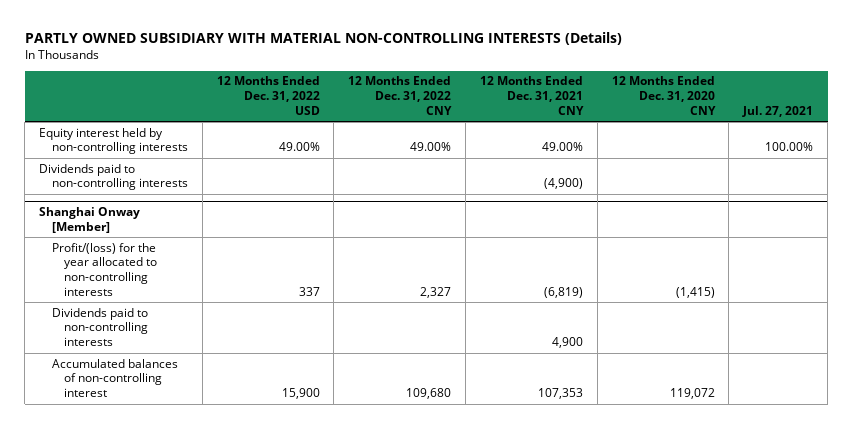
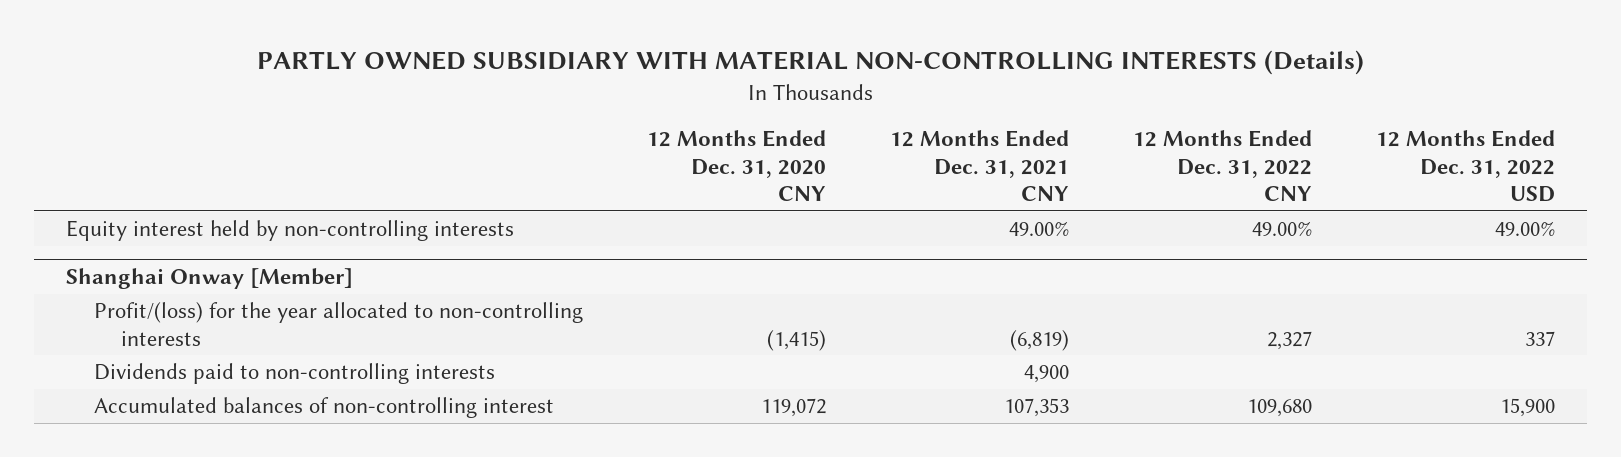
- | 12 Months Ended Dec. 31, 2022 USD | 12 Months Ended Dec. 31, 2022 CNY | 12 Months Ended Dec. 31, 2021 CNY | 12 Months Ended Dec. 31, 2020 CNY | Jul. 27, 2021
+ | 12 Months Ended Dec. 31, 2020 CNY | 12 Months Ended Dec. 31, 2021 CNY | 12 Months Ended Dec. 31, 2022 CNY | 12 Months Ended Dec. 31, 2022 USD
- Dividends paid to non-controlling interests | | | (4,900) | |

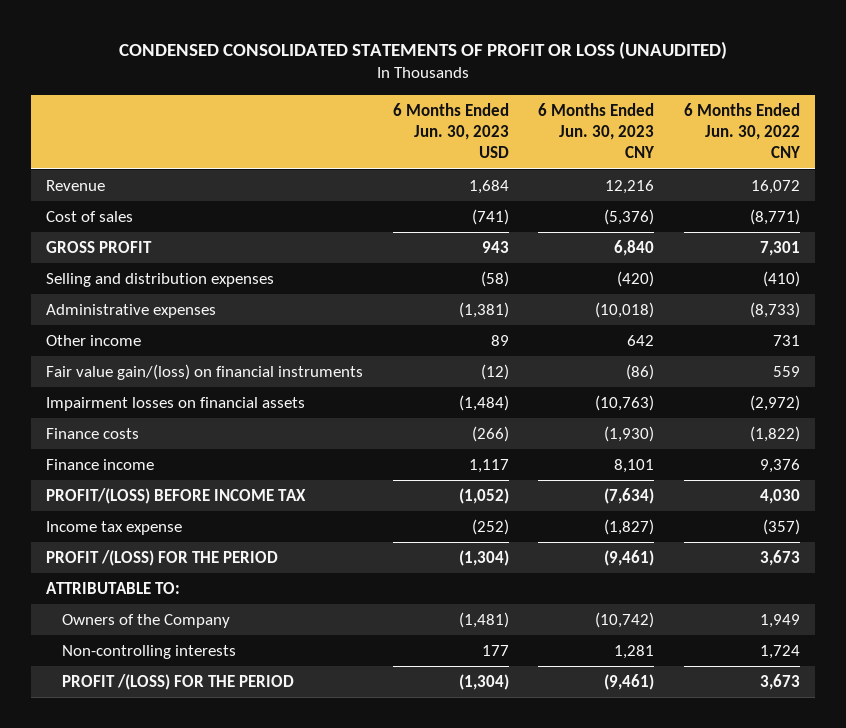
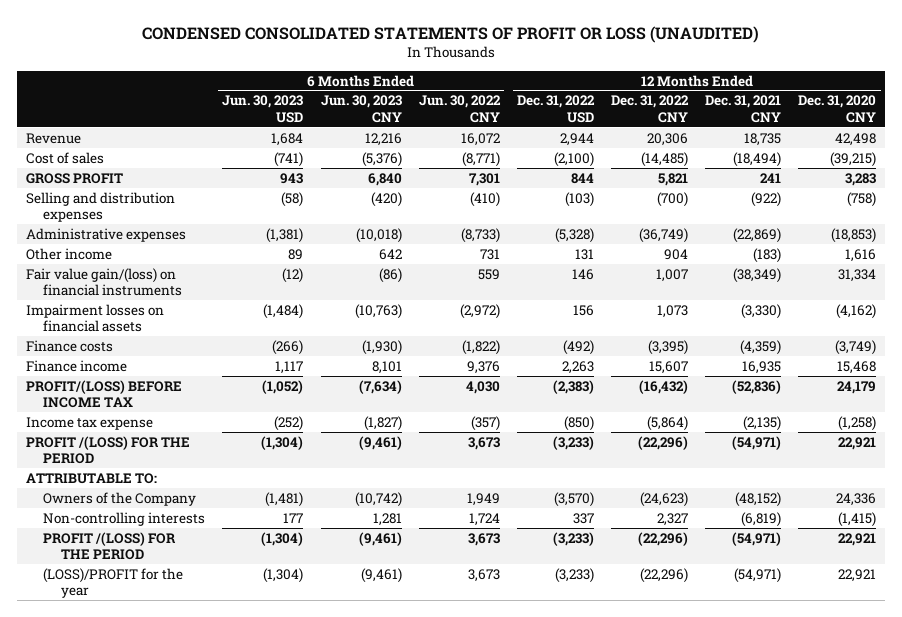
- | 6 Months Ended Jun. 30, 2023 USD | 6 Months Ended Jun. 30, 2023 CNY | 6 Months Ended Jun. 30, 2022 CNY
+ | 6 Months Ended Jun. 30, 2023 USD | 6 Months Ended Jun. 30, 2023 CNY | 6 Months Ended Jun. 30, 2022 CNY | 12 Months Ended Dec. 31, 2022 USD | 12 Months Ended Dec. 31, 2022 CNY | 12 Months Ended Dec. 31, 2021 CNY | 12 Months Ended Dec. 31, 2020 CNY
+ (LOSS)/PROFIT for the year | (1,304) | (9,461) | 3,673 | (3,233) | (22,296) | (54,971) | 22,921

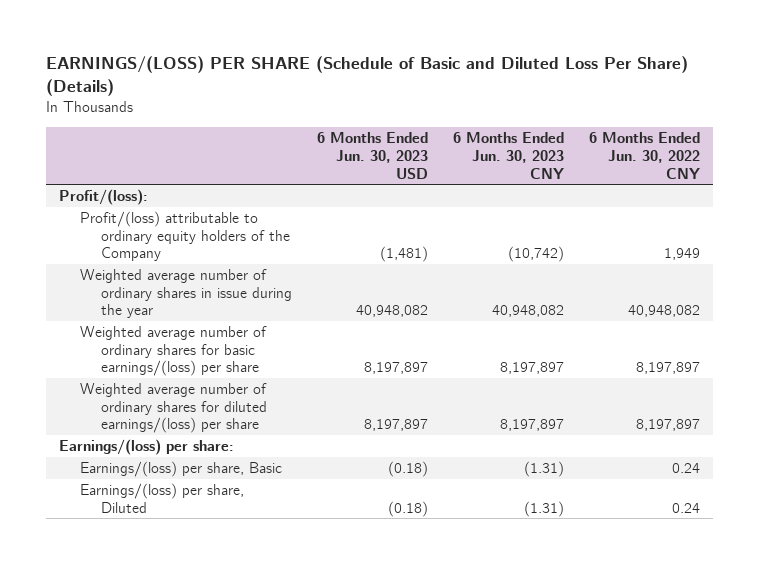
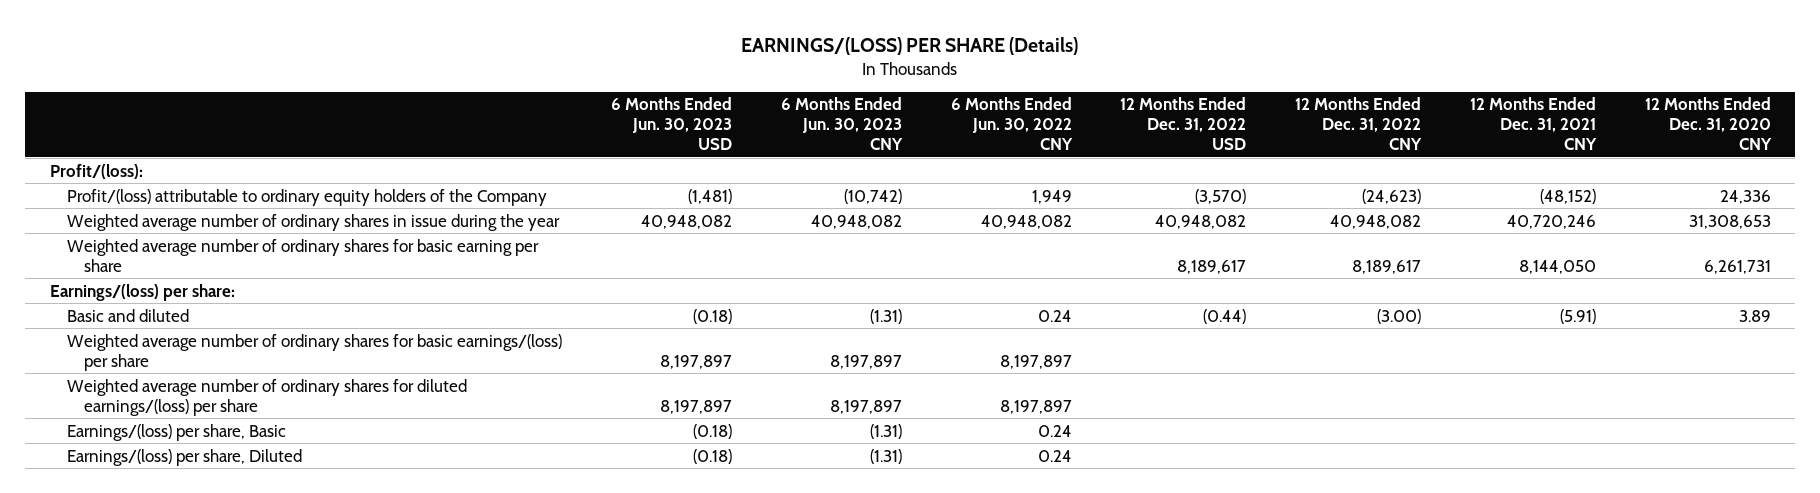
- EARNINGS/(LOSS) PER SHARE (Schedule of Basic and Diluted Loss Per Share) (Details)
+ EARNINGS/(LOSS) PER SHARE (Details)
- | 6 Months Ended Jun. 30, 2023 USD | 6 Months Ended Jun. 30, 2023 CNY | 6 Months Ended Jun. 30, 2022 CNY
+ | 6 Months Ended Jun. 30, 2023 USD | 6 Months Ended Jun. 30, 2023 CNY | 6 Months Ended Jun. 30, 2022 CNY | 12 Months Ended Dec. 31, 2022 USD | 12 Months Ended Dec. 31, 2022 CNY | 12 Months Ended Dec. 31, 2021 CNY | 12 Months Ended Dec. 31, 2020 CNY
+ Weighted average number of ordinary shares for basic earning per share | | | | 8,189,617 | 8,189,617 | 8,144,050 | 6,261,731
moved up: Earnings/(loss) per share:
+ Basic and diluted | (0.18) | (1.31) | 0.24 | (0.44) | (3.00) | (5.91) | 3.89

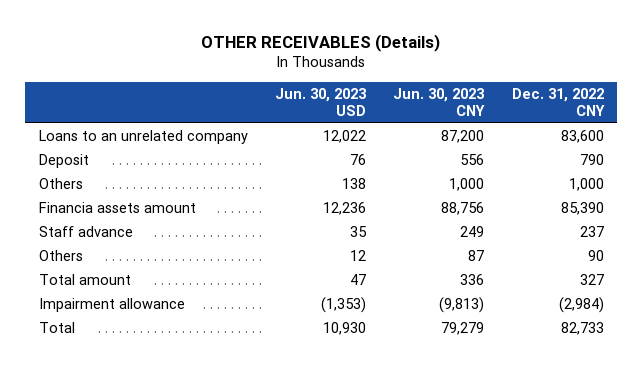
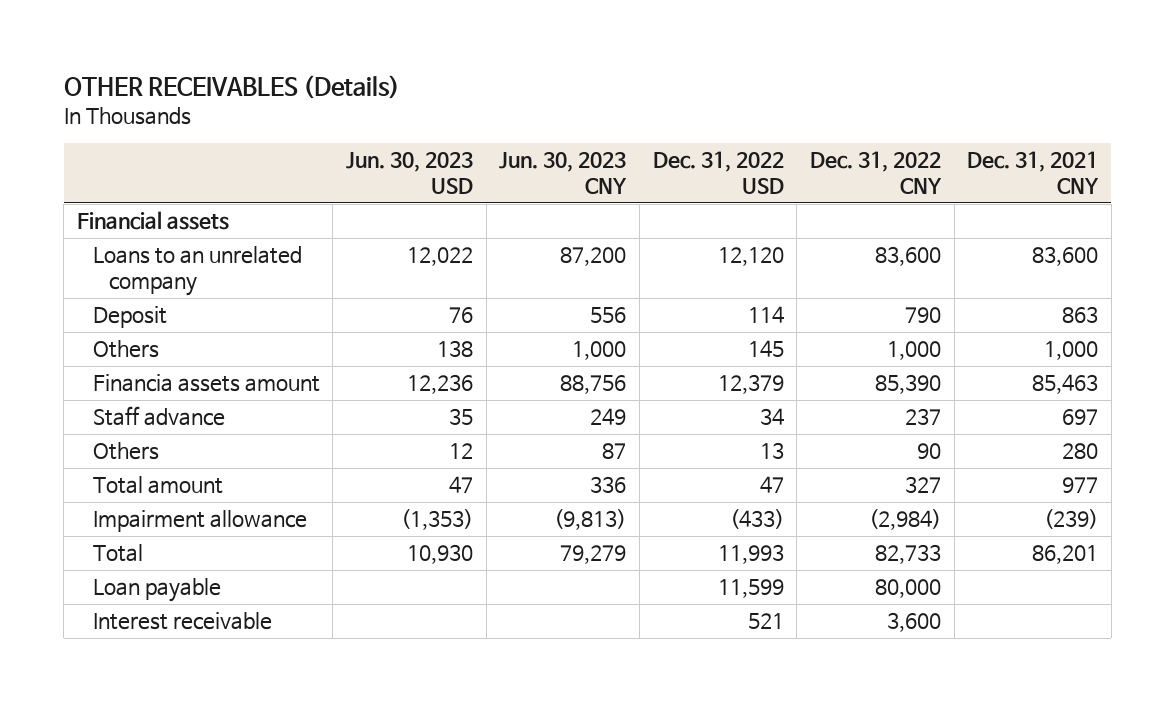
- | Jun. 30, 2023 USD | Jun. 30, 2023 CNY | Dec. 31, 2022 CNY
+ | Jun. 30, 2023 USD | Jun. 30, 2023 CNY | Dec. 31, 2022 USD | Dec. 31, 2022 CNY | Dec. 31, 2021 CNY
+ Financial assets
+ Loan payable | | | 11,599 | 80,000 |
+ Interest receivable | | | 521 | 3,600 |

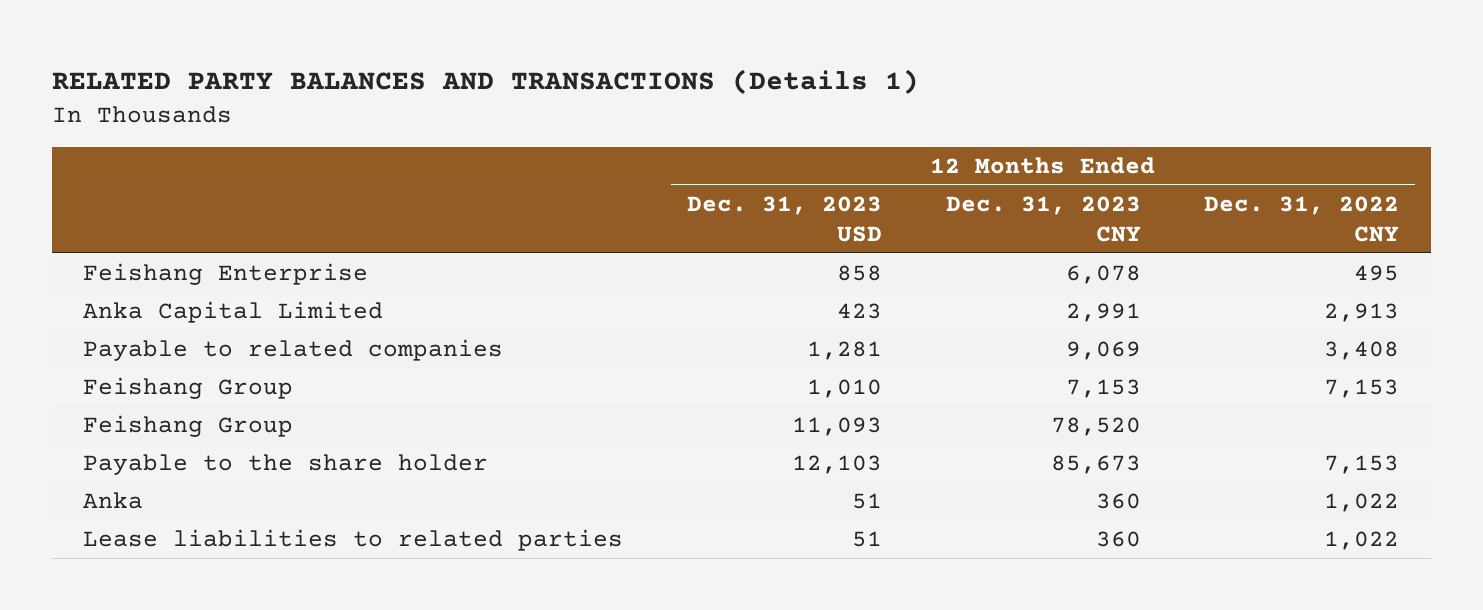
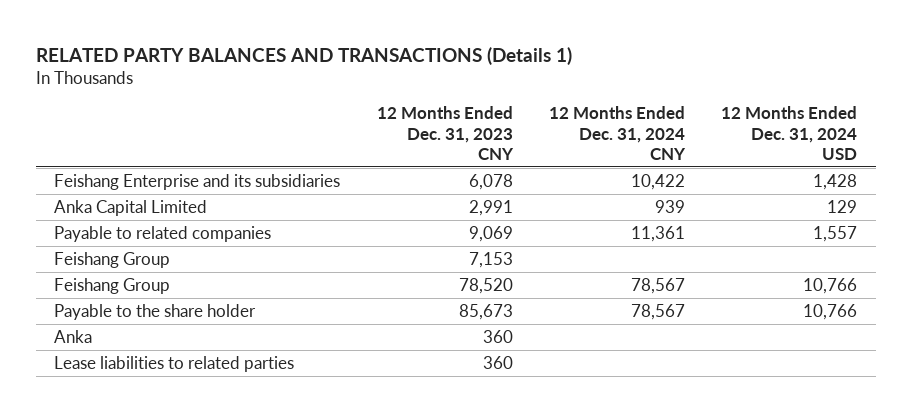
- | 12 Months Ended Dec. 31, 2023 USD | 12 Months Ended Dec. 31, 2023 CNY | 12 Months Ended Dec. 31, 2022 CNY
+ | 12 Months Ended Dec. 31, 2023 CNY | 12 Months Ended Dec. 31, 2024 CNY | 12 Months Ended Dec. 31, 2024 USD
- Feishang Enterprise | 858 | 6,078 | 495
+ Feishang Enterprise and its subsidiaries | 6,078 | 10,422 | 1,428

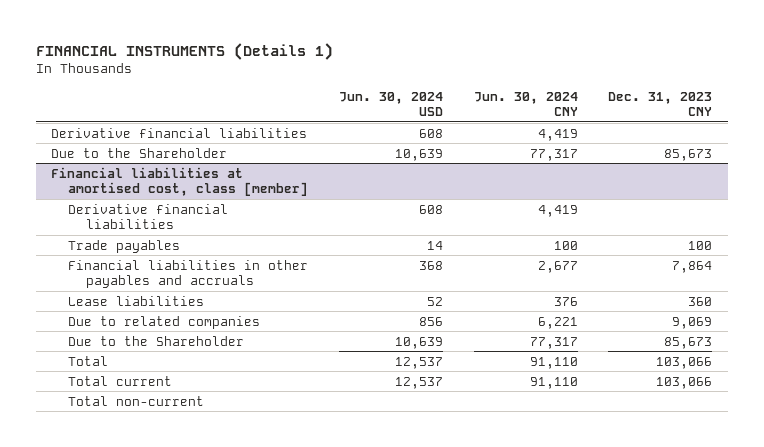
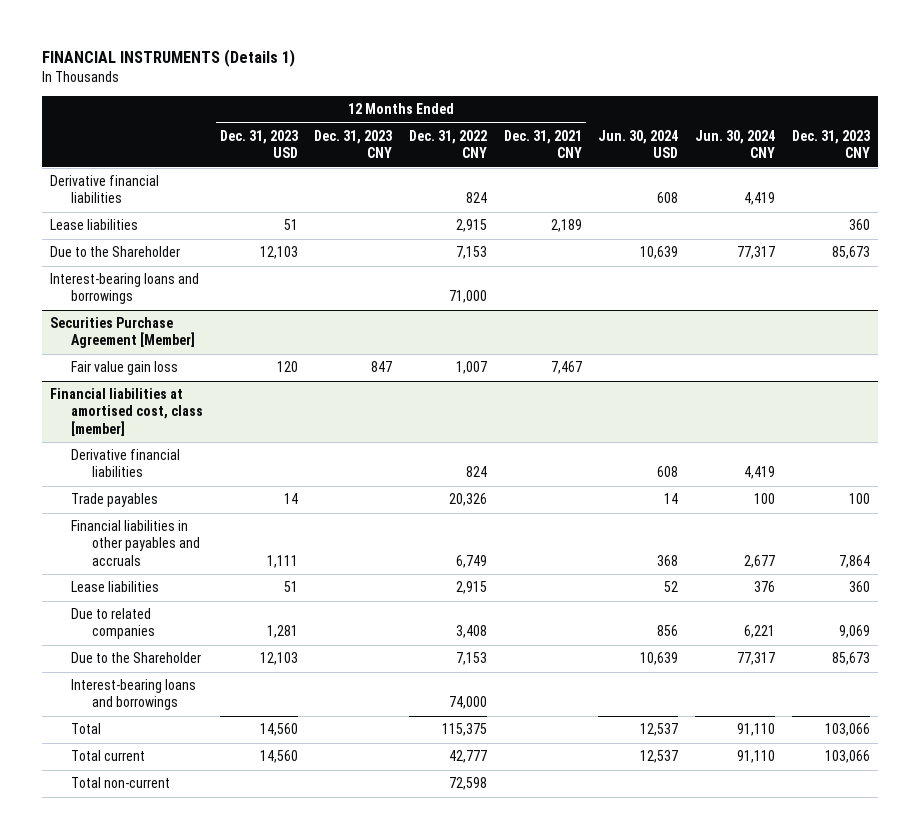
- | Jun. 30, 2024 USD | Jun. 30, 2024 CNY | Dec. 31, 2023 CNY
+ | 12 Months Ended Dec. 31, 2023 USD | 12 Months Ended Dec. 31, 2023 CNY | 12 Months Ended Dec. 31, 2022 CNY | 12 Months Ended Dec. 31, 2021 CNY | Jun. 30, 2024 USD | Jun. 30, 2024 CNY | Dec. 31, 2023 CNY
+ Lease liabilities | 51 | | 2,915 | 2,189 | | | 360
+ Interest-bearing loans and borrowings | | | 71,000 | | | |
+ Securities Purchase Agreement [Member]
+ Fair value gain loss | 120 | 847 | 1,007 | 7,467 | | |
@ Financial liabilities at amortised cost, class [member]
+ Interest-bearing loans and borrowings | | | 74,000 | | | |

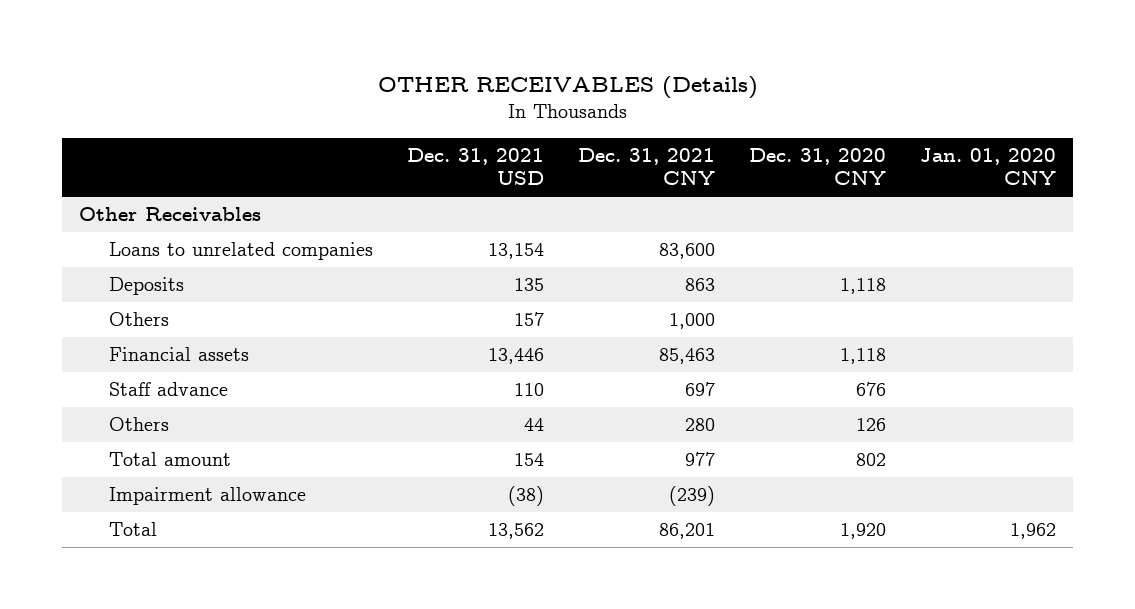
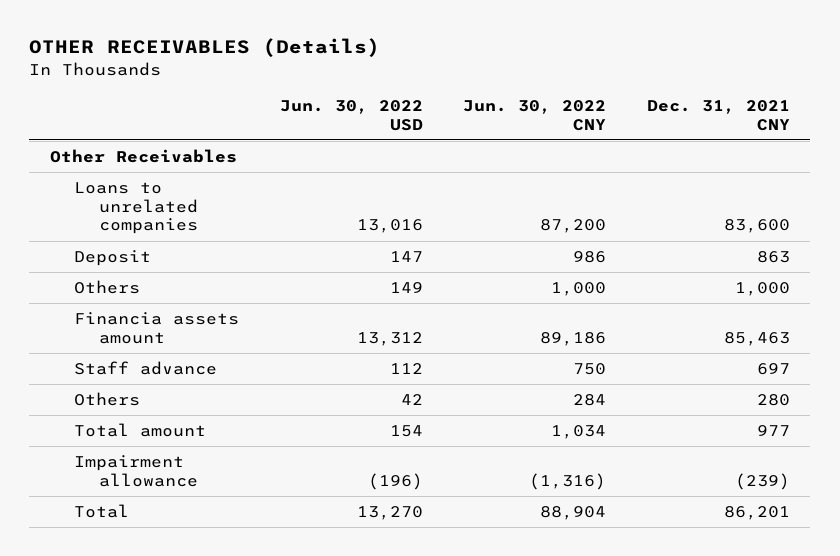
- | Dec. 31, 2021 USD | Dec. 31, 2021 CNY | Dec. 31, 2020 CNY | Jan. 01, 2020 CNY
+ | Jun. 30, 2022 USD | Jun. 30, 2022 CNY | Dec. 31, 2021 CNY
- Deposits | 135 | 863 | 1,118 |
+ Deposit | 147 | 986 | 863
- Financial assets | 13,446 | 85,463 | 1,118 |
+ Financia assets amount | 13,312 | 89,186 | 85,463

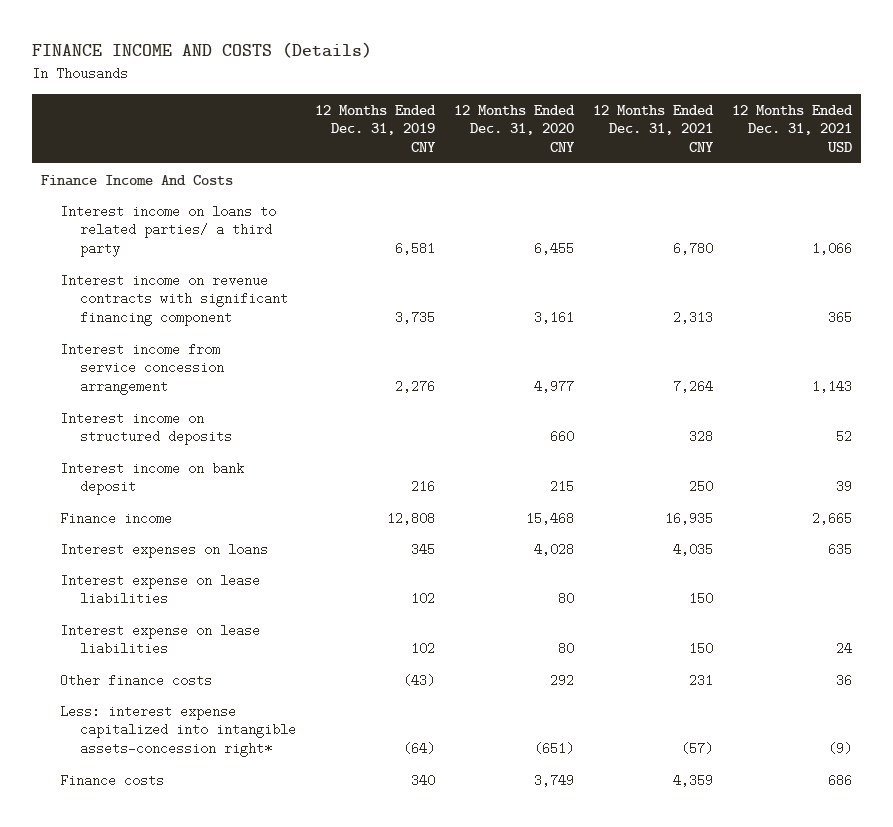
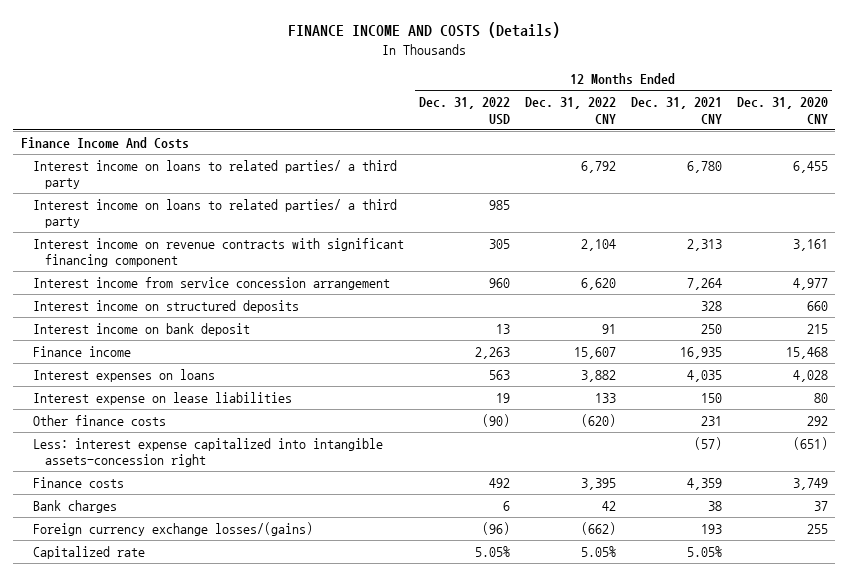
- | 12 Months Ended Dec. 31, 2019 CNY | 12 Months Ended Dec. 31, 2020 CNY | 12 Months Ended Dec. 31, 2021 CNY | 12 Months Ended Dec. 31, 2021 USD
+ | 12 Months Ended Dec. 31, 2022 USD | 12 Months Ended Dec. 31, 2022 CNY | 12 Months Ended Dec. 31, 2021 CNY | 12 Months Ended Dec. 31, 2020 CNY
+ Interest income on loans to related parties/ a third party | 985 | | |
- Interest expense on lease liabilities | 102 | 80 | 150 | 24
- Less: interest expense capitalized into intangible assets-concession right* | (64) | (651) | (57) | (9)
+ Less: interest expense capitalized into intangible assets-concession right | | | (57) | (651)
+ Bank charges | 6 | 42 | 38 | 37
+ Foreign currency exchange losses/(gains) | (96) | (662) | 193 | 255
+ Capitalized rate | 5.05% | 5.05% | 5.05% |

